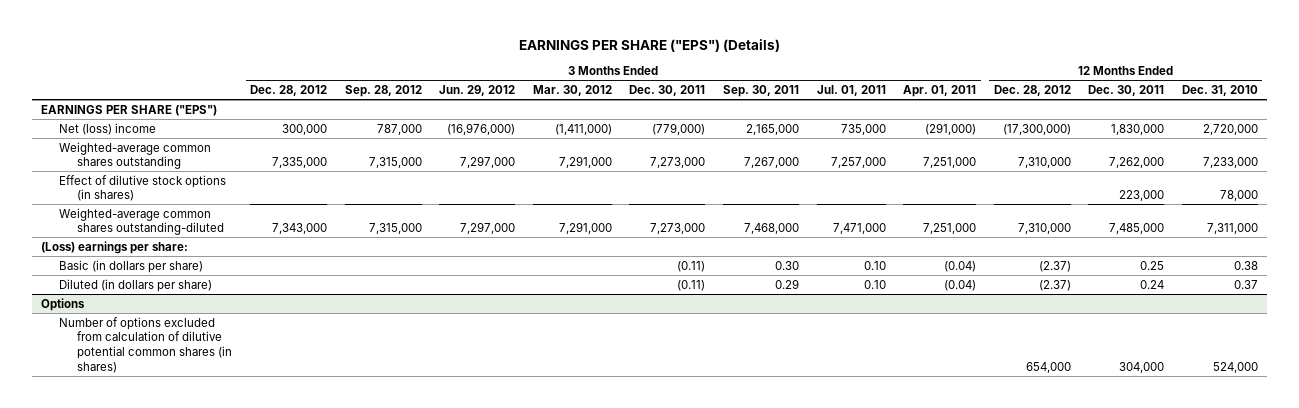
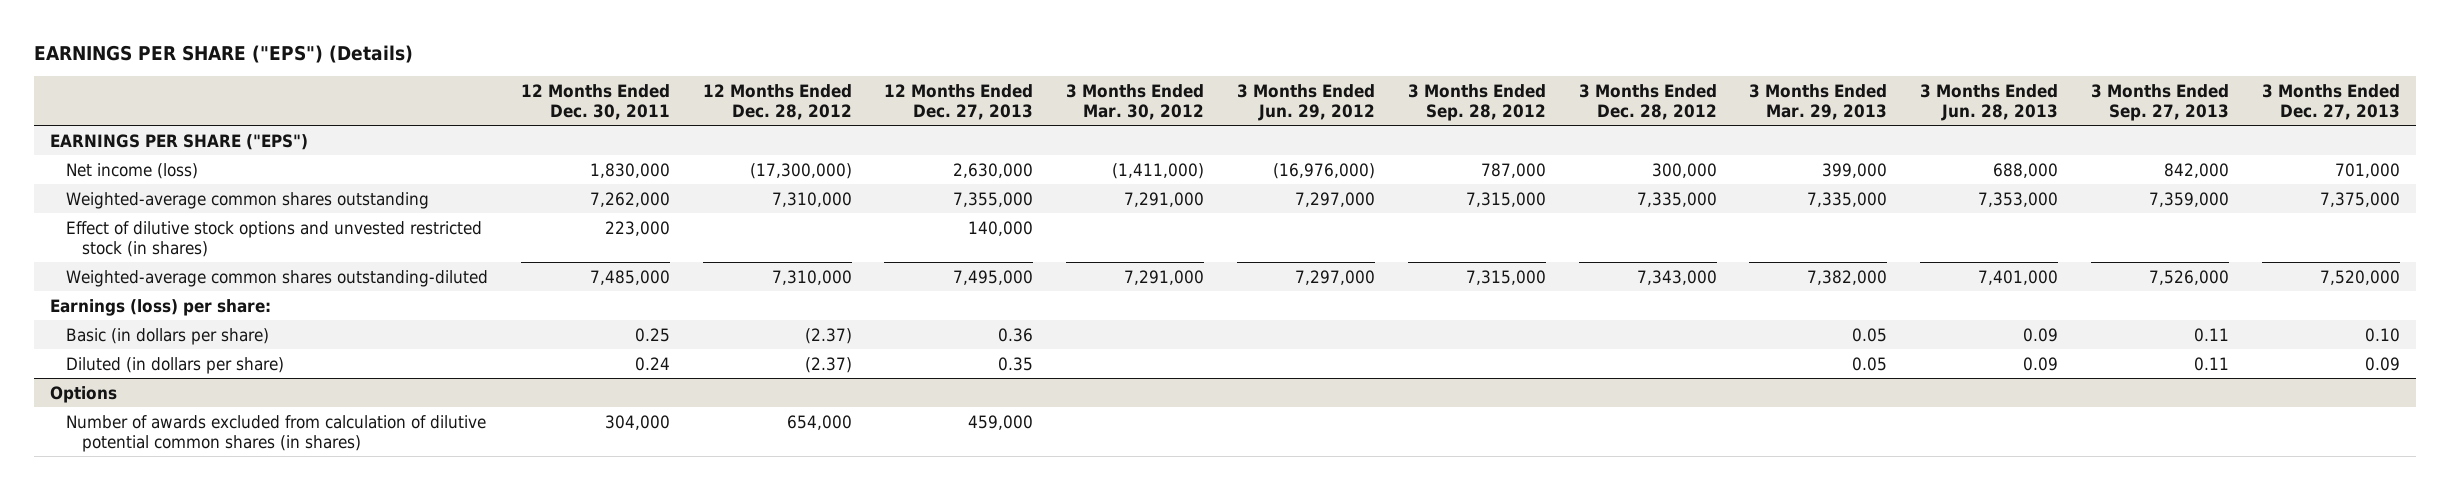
- | 3 Months Ended Dec. 28, 2012 | 3 Months Ended Sep. 28, 2012 | 3 Months Ended Jun. 29, 2012 | 3 Months Ended Mar. 30, 2012 | 3 Months Ended Dec. 30, 2011 | 3 Months Ended Sep. 30, 2011 | 3 Months Ended Jul. 01, 2011 | 3 Months Ended Apr. 01, 2011 | 12 Months Ended Dec. 28, 2012 | 12 Months Ended Dec. 30, 2011 | 12 Months Ended Dec. 31, 2010
+ | 12 Months Ended Dec. 30, 2011 | 12 Months Ended Dec. 28, 2012 | 12 Months Ended Dec. 27, 2013 | 3 Months Ended Mar. 30, 2012 | 3 Months Ended Jun. 29, 2012 | 3 Months Ended Sep. 28, 2012 | 3 Months Ended Dec. 28, 2012 | 3 Months Ended Mar. 29, 2013 | 3 Months Ended Jun. 28, 2013 | 3 Months Ended Sep. 27, 2013 | 3 Months Ended Dec. 27, 2013
- Net (loss) income | 300,000 | 787,000 | (16,976,000) | (1,411,000) | (779,000) | 2,165,000 | 735,000 | (291,000) | (17,300,000) | 1,830,000 | 2,720,000
+ Net income (loss) | 1,830,000 | (17,300,000) | 2,630,000 | (1,411,000) | (16,976,000) | 787,000 | 300,000 | 399,000 | 688,000 | 842,000 | 701,000
- Effect of dilutive stock options (in shares) | | | | | | | | | | 223,000 | 78,000
+ Effect of dilutive stock options and unvested restricted stock (in shares) | 223,000 | | 140,000 | | | | | | | |
- (Loss) earnings per share:
+ Earnings (loss) per share:
@ Options
- Number of options excluded from calculation of dilutive potential common shares (in shares) | | | | | | | | | 654,000 | 304,000 | 524,000
+ Number of awards excluded from calculation of dilutive potential common shares (in shares) | 304,000 | 654,000 | 459,000 | | | | | | | |

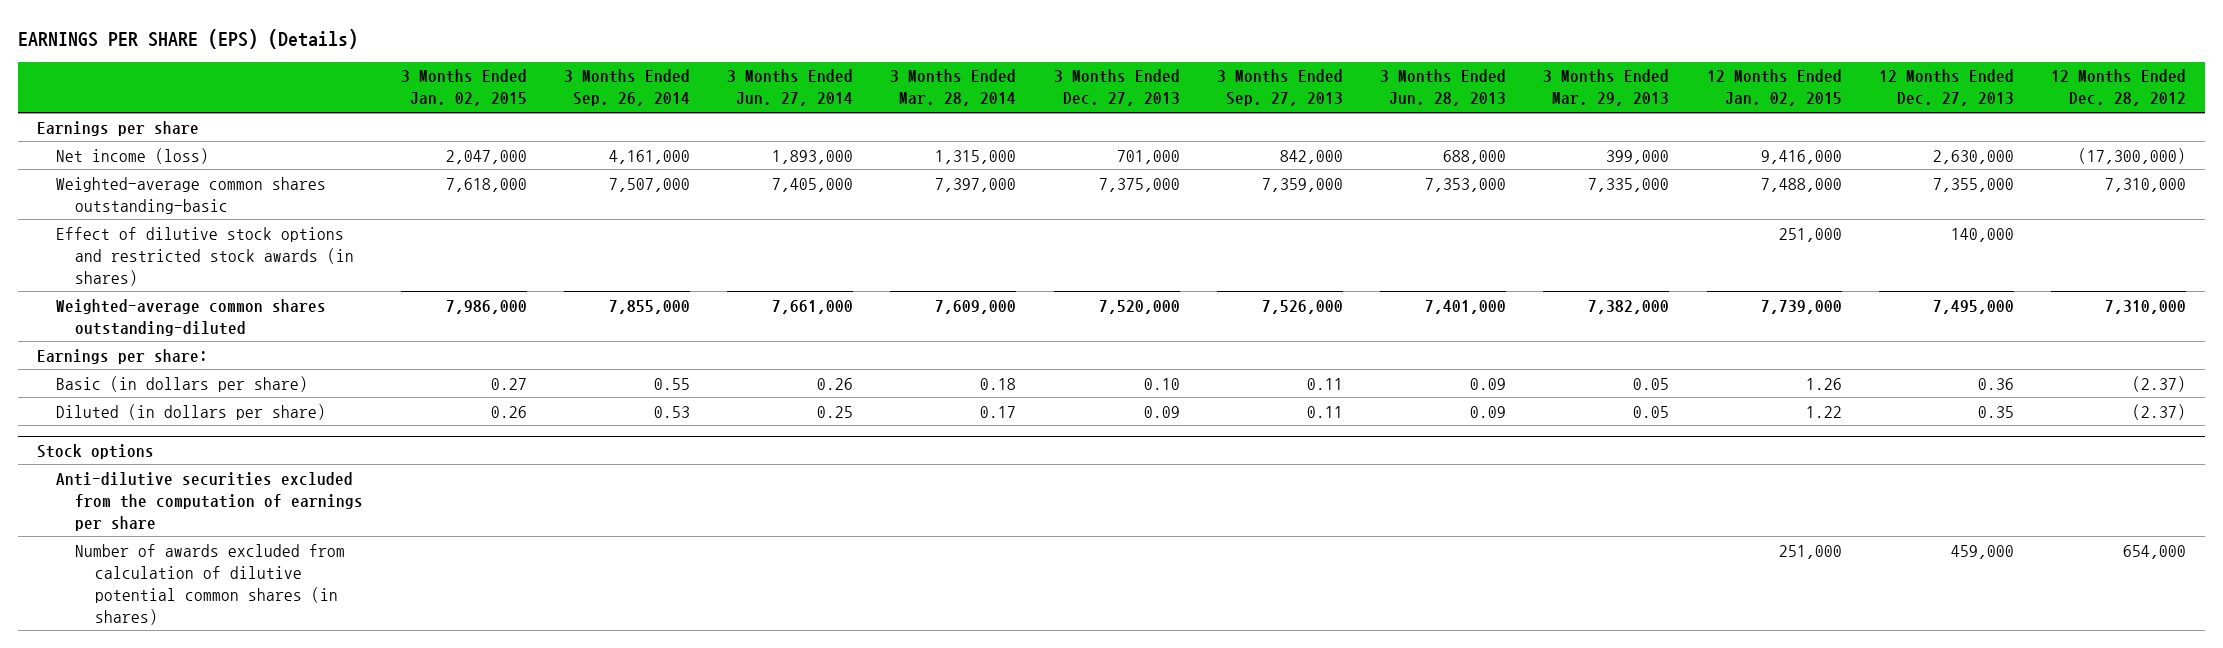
- EARNINGS PER SHARE ("EPS") (Details)
+ EARNINGS PER SHARE (EPS) (Details)
- | 12 Months Ended Dec. 30, 2011 | 12 Months Ended Dec. 28, 2012 | 12 Months Ended Dec. 27, 2013 | 3 Months Ended Mar. 30, 2012 | 3 Months Ended Jun. 29, 2012 | 3 Months Ended Sep. 28, 2012 | 3 Months Ended Dec. 28, 2012 | 3 Months Ended Mar. 29, 2013 | 3 Months Ended Jun. 28, 2013 | 3 Months Ended Sep. 27, 2013 | 3 Months Ended Dec. 27, 2013
+ | 3 Months Ended Jan. 02, 2015 | 3 Months Ended Sep. 26, 2014 | 3 Months Ended Jun. 27, 2014 | 3 Months Ended Mar. 28, 2014 | 3 Months Ended Dec. 27, 2013 | 3 Months Ended Sep. 27, 2013 | 3 Months Ended Jun. 28, 2013 | 3 Months Ended Mar. 29, 2013 | 12 Months Ended Jan. 02, 2015 | 12 Months Ended Dec. 27, 2013 | 12 Months Ended Dec. 28, 2012
- EARNINGS PER SHARE ("EPS")
+ Earnings per share
- Weighted-average common shares outstanding | 7,262,000 | 7,310,000 | 7,355,000 | 7,291,000 | 7,297,000 | 7,315,000 | 7,335,000 | 7,335,000 | 7,353,000 | 7,359,000 | 7,375,000
- Effect of dilutive stock options and unvested restricted stock (in shares) | 223,000 | | 140,000 | | | | | | | |
+ Weighted-average common shares outstanding-basic | 7,618,000 | 7,507,000 | 7,405,000 | 7,397,000 | 7,375,000 | 7,359,000 | 7,353,000 | 7,335,000 | 7,488,000 | 7,355,000 | 7,310,000
+ Effect of dilutive stock options and restricted stock awards (in shares) | | | | | | | | | 251,000 | 140,000 |
- Earnings (loss) per share:
+ Earnings per share:
- Options
+ Stock options
+ Anti-dilutive securities excluded from the computation of earnings per share

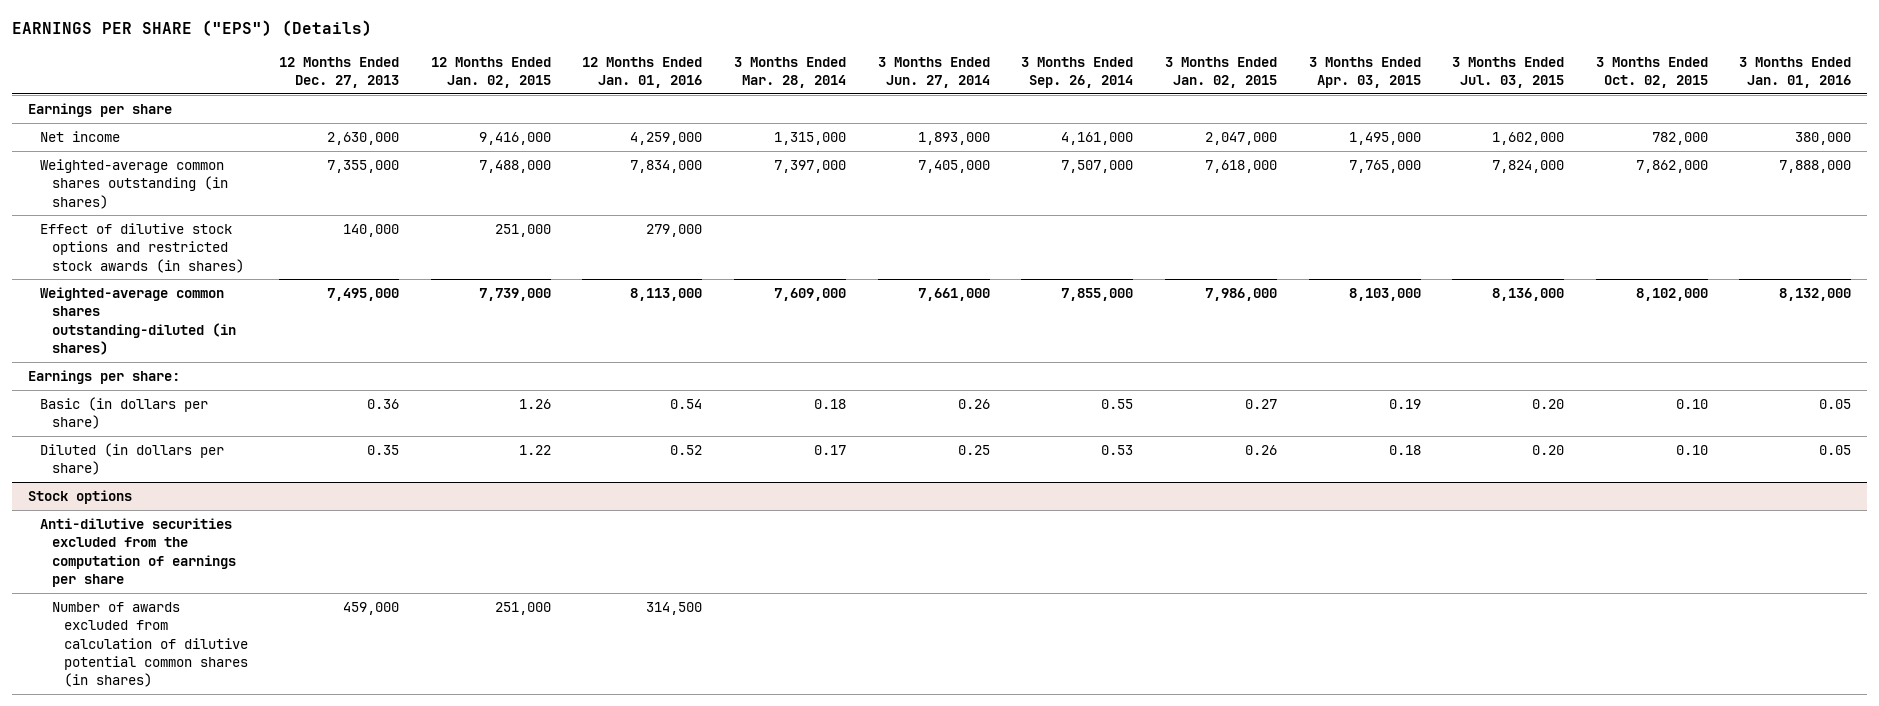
- EARNINGS PER SHARE (EPS) (Details)
+ EARNINGS PER SHARE ("EPS") (Details)
- | 3 Months Ended Jan. 02, 2015 | 3 Months Ended Sep. 26, 2014 | 3 Months Ended Jun. 27, 2014 | 3 Months Ended Mar. 28, 2014 | 3 Months Ended Dec. 27, 2013 | 3 Months Ended Sep. 27, 2013 | 3 Months Ended Jun. 28, 2013 | 3 Months Ended Mar. 29, 2013 | 12 Months Ended Jan. 02, 2015 | 12 Months Ended Dec. 27, 2013 | 12 Months Ended Dec. 28, 2012
+ | 12 Months Ended Dec. 27, 2013 | 12 Months Ended Jan. 02, 2015 | 12 Months Ended Jan. 01, 2016 | 3 Months Ended Mar. 28, 2014 | 3 Months Ended Jun. 27, 2014 | 3 Months Ended Sep. 26, 2014 | 3 Months Ended Jan. 02, 2015 | 3 Months Ended Apr. 03, 2015 | 3 Months Ended Jul. 03, 2015 | 3 Months Ended Oct. 02, 2015 | 3 Months Ended Jan. 01, 2016
- Net income (loss) | 2,047,000 | 4,161,000 | 1,893,000 | 1,315,000 | 701,000 | 842,000 | 688,000 | 399,000 | 9,416,000 | 2,630,000 | (17,300,000)
- Weighted-average common shares outstanding-basic | 7,618,000 | 7,507,000 | 7,405,000 | 7,397,000 | 7,375,000 | 7,359,000 | 7,353,000 | 7,335,000 | 7,488,000 | 7,355,000 | 7,310,000
+ Net income | 2,630,000 | 9,416,000 | 4,259,000 | 1,315,000 | 1,893,000 | 4,161,000 | 2,047,000 | 1,495,000 | 1,602,000 | 782,000 | 380,000
+ Weighted-average common shares outstanding (in shares) | 7,355,000 | 7,488,000 | 7,834,000 | 7,397,000 | 7,405,000 | 7,507,000 | 7,618,000 | 7,765,000 | 7,824,000 | 7,862,000 | 7,888,000
- Weighted-average common shares outstanding-diluted | 7,986,000 | 7,855,000 | 7,661,000 | 7,609,000 | 7,520,000 | 7,526,000 | 7,401,000 | 7,382,000 | 7,739,000 | 7,495,000 | 7,310,000
+ Weighted-average common shares outstanding-diluted (in shares) | 7,495,000 | 7,739,000 | 8,113,000 | 7,609,000 | 7,661,000 | 7,855,000 | 7,986,000 | 8,103,000 | 8,136,000 | 8,102,000 | 8,132,000

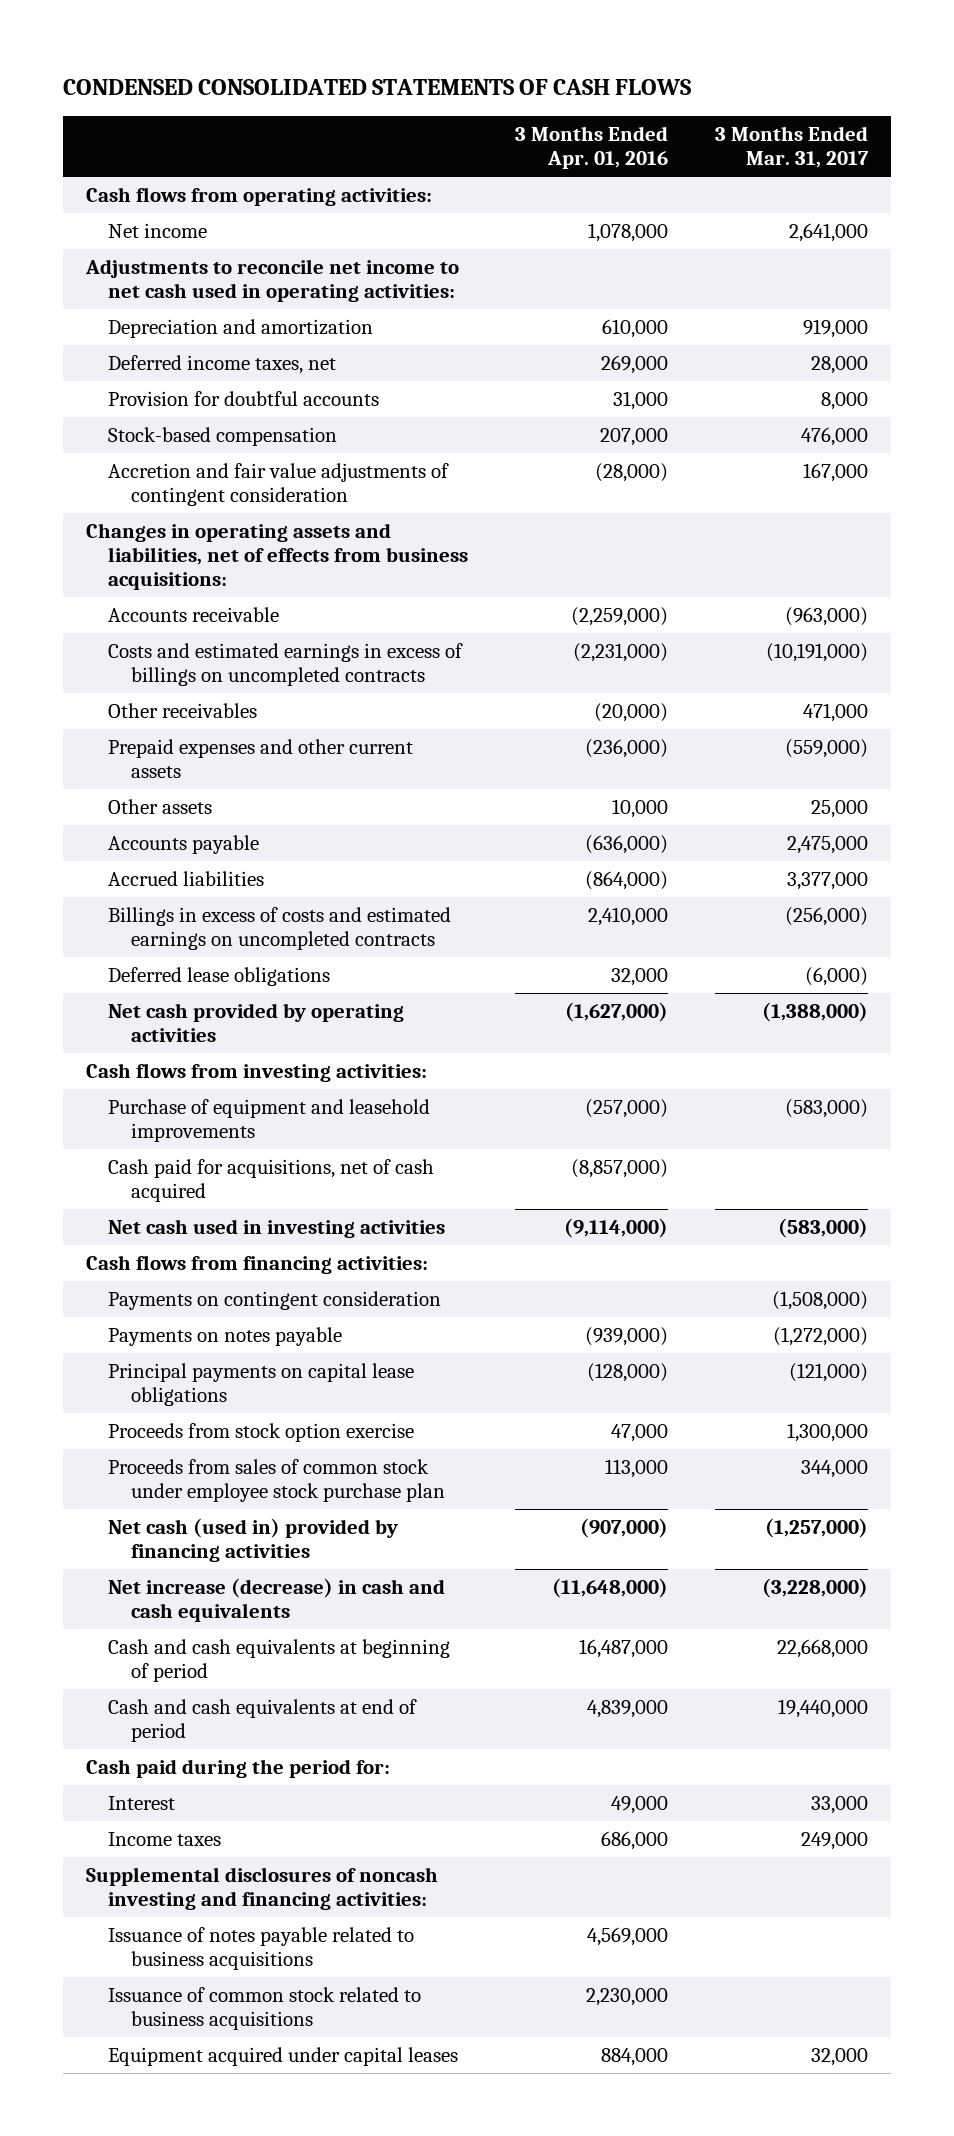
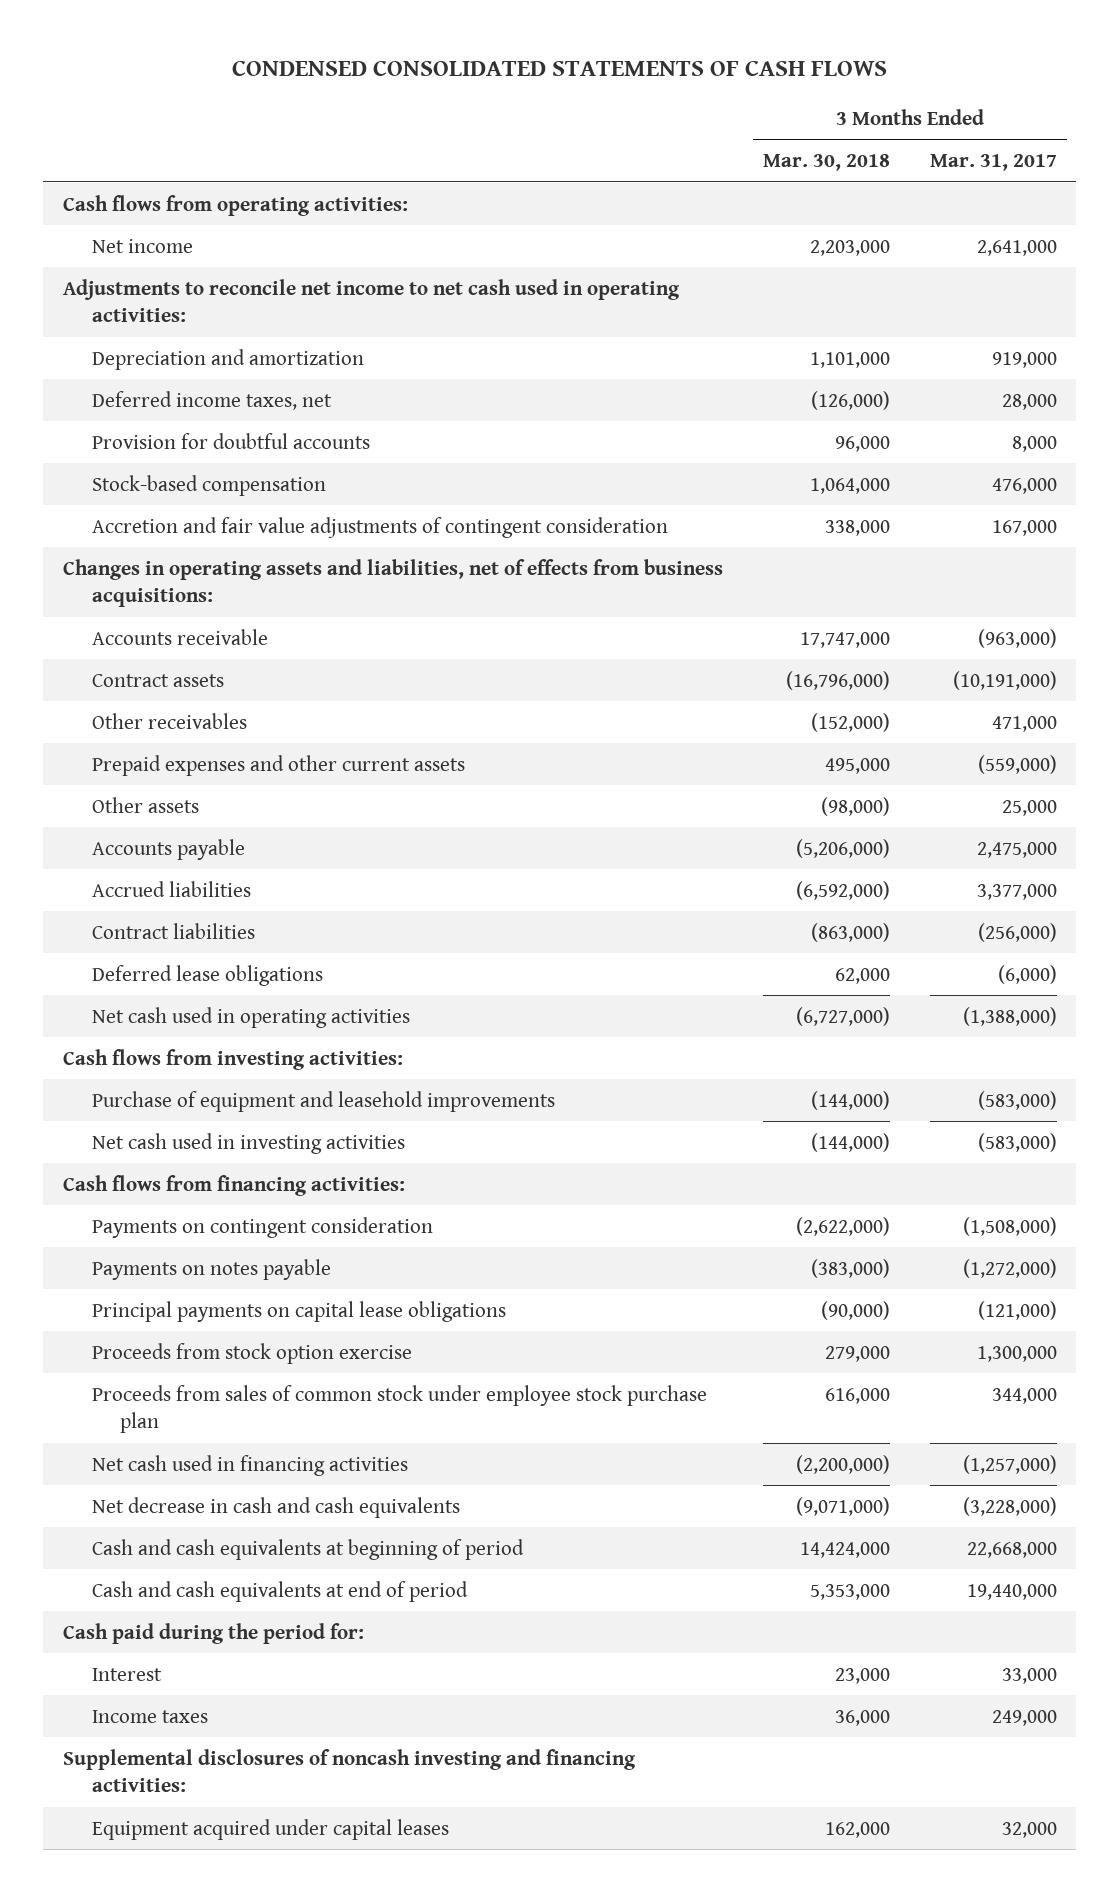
- | 3 Months Ended Apr. 01, 2016 | 3 Months Ended Mar. 31, 2017
+ | 3 Months Ended Mar. 30, 2018 | 3 Months Ended Mar. 31, 2017
- Costs and estimated earnings in excess of billings on uncompleted contracts | (2,231,000) | (10,191,000)
+ Contract assets | (16,796,000) | (10,191,000)
- Billings in excess of costs and estimated earnings on uncompleted contracts | 2,410,000 | (256,000)
+ Contract liabilities | (863,000) | (256,000)
- Net cash provided by operating activities | (1,627,000) | (1,388,000)
+ Net cash used in operating activities | (6,727,000) | (1,388,000)
- Cash paid for acquisitions, net of cash acquired | (8,857,000) |
- Net cash (used in) provided by financing activities | (907,000) | (1,257,000)
- Net increase (decrease) in cash and cash equivalents | (11,648,000) | (3,228,000)
+ Net cash used in financing activities | (2,200,000) | (1,257,000)
+ Net decrease in cash and cash equivalents | (9,071,000) | (3,228,000)
- Issuance of notes payable related to business acquisitions | 4,569,000 |
- Issuance of common stock related to business acquisitions | 2,230,000 |

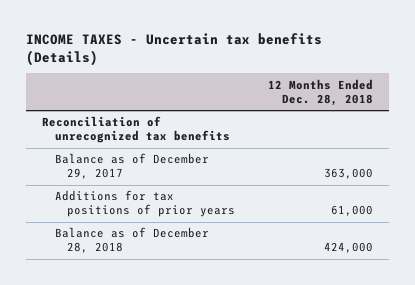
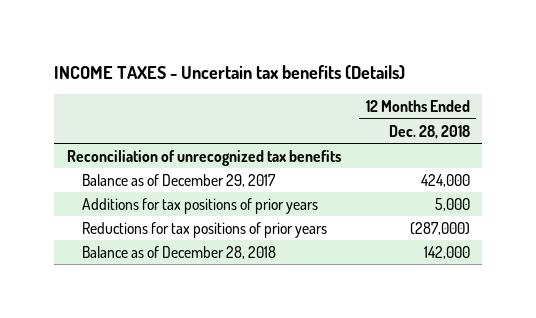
- Balance as of December 29, 2017 | 363,000
- Additions for tax positions of prior years | 61,000
- Balance as of December 28, 2018 | 424,000
+ Balance as of December 29, 2017 | 424,000
+ Additions for tax positions of prior years | 5,000
+ Reductions for tax positions of prior years | (287,000)
+ Balance as of December 28, 2018 | 142,000

